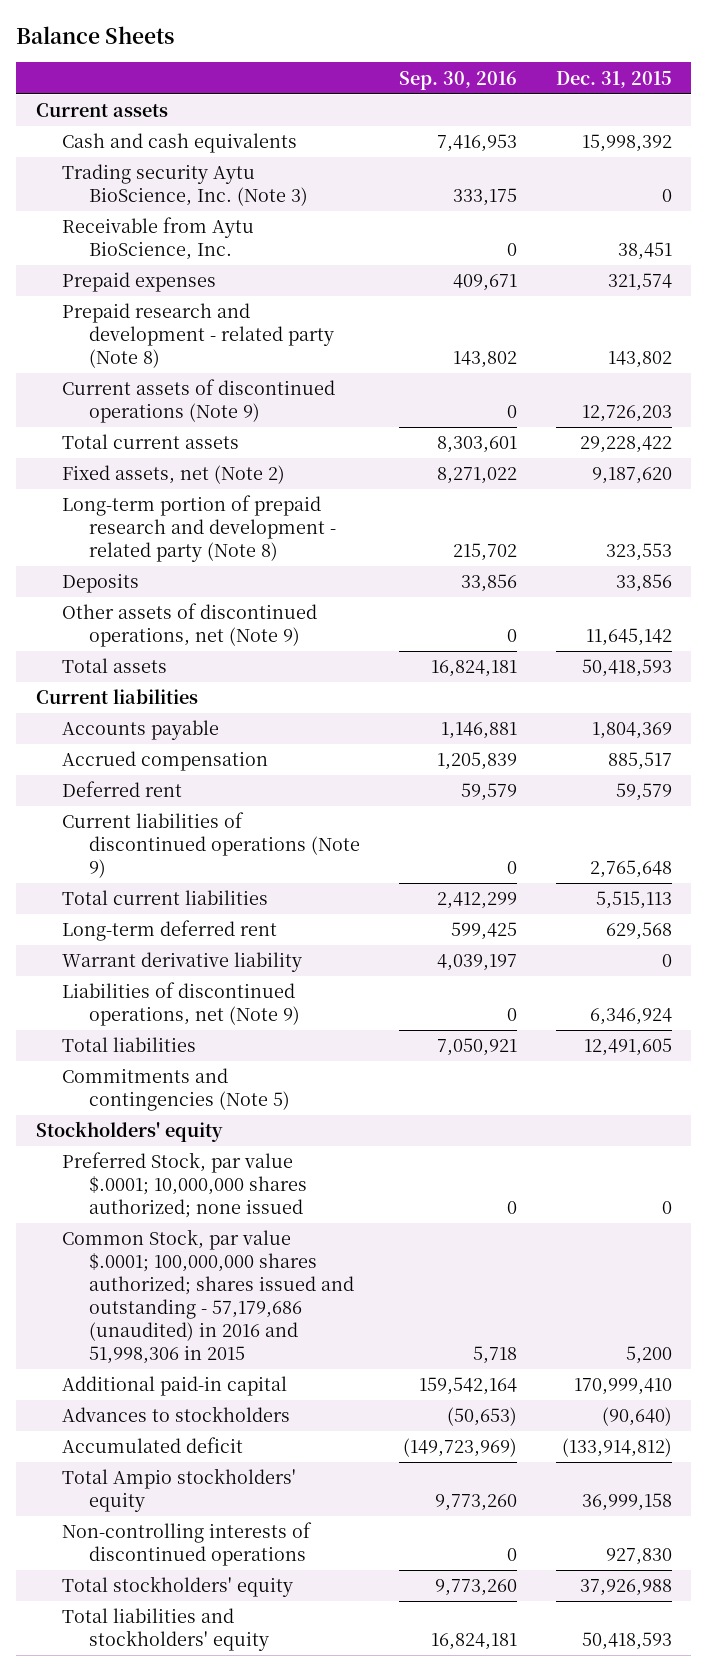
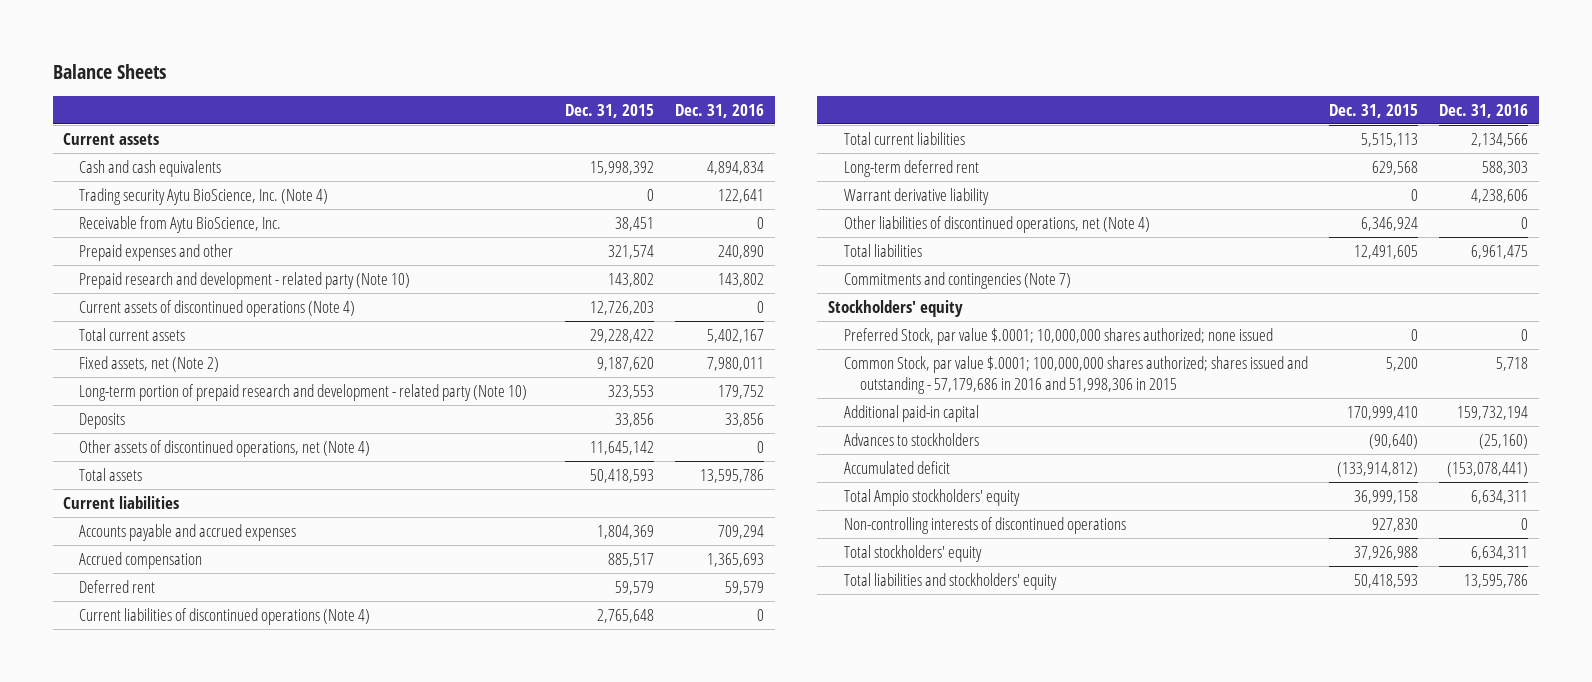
- | Sep. 30, 2016 | Dec. 31, 2015
+ | Dec. 31, 2015 | Dec. 31, 2016
- Trading security Aytu BioScience, Inc. (Note 3) | 333,175 | 0
+ Trading security Aytu BioScience, Inc. (Note 4) | 0 | 122,641
- Prepaid expenses | 409,671 | 321,574
- Prepaid research and development - related party (Note 8) | 143,802 | 143,802
- Current assets of discontinued operations (Note 9) | 0 | 12,726,203
+ Prepaid expenses and other | 321,574 | 240,890
+ Prepaid research and development - related party (Note 10) | 143,802 | 143,802
+ Current assets of discontinued operations (Note 4) | 12,726,203 | 0
- Long-term portion of prepaid research and development - related party (Note 8) | 215,702 | 323,553
+ Long-term portion of prepaid research and development - related party (Note 10) | 323,553 | 179,752
- Other assets of discontinued operations, net (Note 9) | 0 | 11,645,142
+ Other assets of discontinued operations, net (Note 4) | 11,645,142 | 0
- Accounts payable | 1,146,881 | 1,804,369
+ Accounts payable and accrued expenses | 1,804,369 | 709,294
- Current liabilities of discontinued operations (Note 9) | 0 | 2,765,648
+ Current liabilities of discontinued operations (Note 4) | 2,765,648 | 0
- Liabilities of discontinued operations, net (Note 9) | 0 | 6,346,924
+ Other liabilities of discontinued operations, net (Note 4) | 6,346,924 | 0
- Commitments and contingencies (Note 5)
+ Commitments and contingencies (Note 7)
- Common Stock, par value $.0001; 100,000,000 shares authorized; shares issued and outstanding - 57,179,686 (unaudited) in 2016 and 51,998,306 in 2015 | 5,718 | 5,200
+ Common Stock, par value $.0001; 100,000,000 shares authorized; shares issued and outstanding - 57,179,686 in 2016 and 51,998,306 in 2015 | 5,200 | 5,718

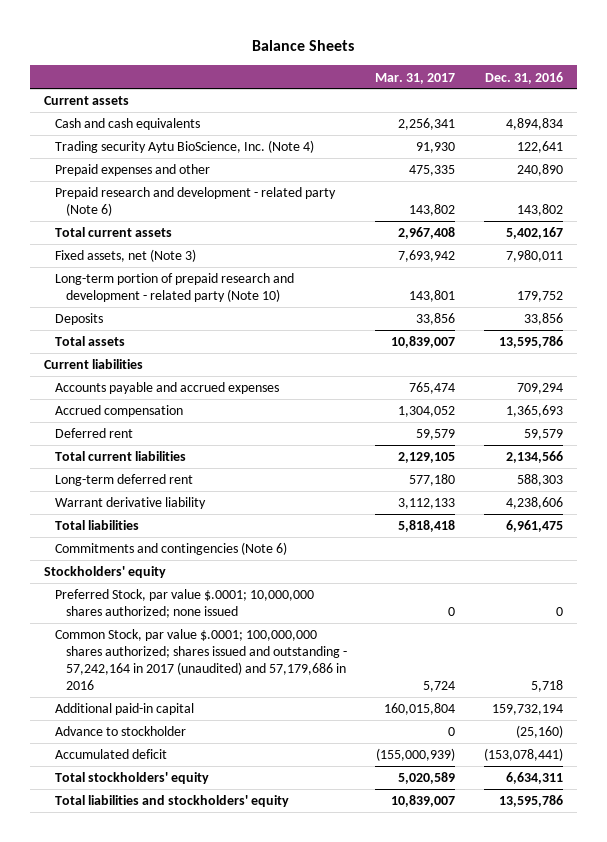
- | Dec. 31, 2015 | Dec. 31, 2016
+ | Mar. 31, 2017 | Dec. 31, 2016
- Receivable from Aytu BioScience, Inc. | 38,451 | 0
- Prepaid research and development - related party (Note 10) | 143,802 | 143,802
- Current assets of discontinued operations (Note 4) | 12,726,203 | 0
+ Prepaid research and development - related party (Note 6) | 143,802 | 143,802
- Fixed assets, net (Note 2) | 9,187,620 | 7,980,011
+ Fixed assets, net (Note 3) | 7,693,942 | 7,980,011
- Other assets of discontinued operations, net (Note 4) | 11,645,142 | 0
- Current liabilities of discontinued operations (Note 4) | 2,765,648 | 0
- Other liabilities of discontinued operations, net (Note 4) | 6,346,924 | 0
- Commitments and contingencies (Note 7)
+ Commitments and contingencies (Note 6)
- Common Stock, par value $.0001; 100,000,000 shares authorized; shares issued and outstanding - 57,179,686 in 2016 and 51,998,306 in 2015 | 5,200 | 5,718
+ Common Stock, par value $.0001; 100,000,000 shares authorized; shares issued and outstanding - 57,242,164 in 2017 (unaudited) and 57,179,686 in 2016 | 5,724 | 5,718
- Advances to stockholders | (90,640) | (25,160)
+ Advance to stockholder | 0 | (25,160)
- Total Ampio stockholders' equity | 36,999,158 | 6,634,311
- Non-controlling interests of discontinued operations | 927,830 | 0

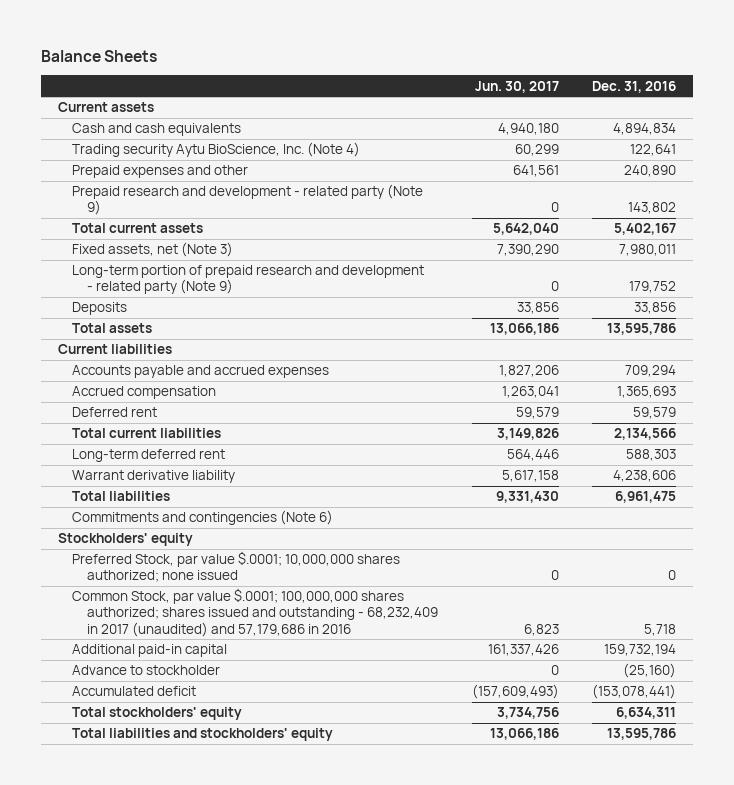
- | Mar. 31, 2017 | Dec. 31, 2016
+ | Jun. 30, 2017 | Dec. 31, 2016
- Prepaid research and development - related party (Note 6) | 143,802 | 143,802
+ Prepaid research and development - related party (Note 9) | 0 | 143,802
- Long-term portion of prepaid research and development - related party (Note 10) | 143,801 | 179,752
+ Long-term portion of prepaid research and development - related party (Note 9) | 0 | 179,752
- Common Stock, par value $.0001; 100,000,000 shares authorized; shares issued and outstanding - 57,242,164 in 2017 (unaudited) and 57,179,686 in 2016 | 5,724 | 5,718
+ Common Stock, par value $.0001; 100,000,000 shares authorized; shares issued and outstanding - 68,232,409 in 2017 (unaudited) and 57,179,686 in 2016 | 6,823 | 5,718

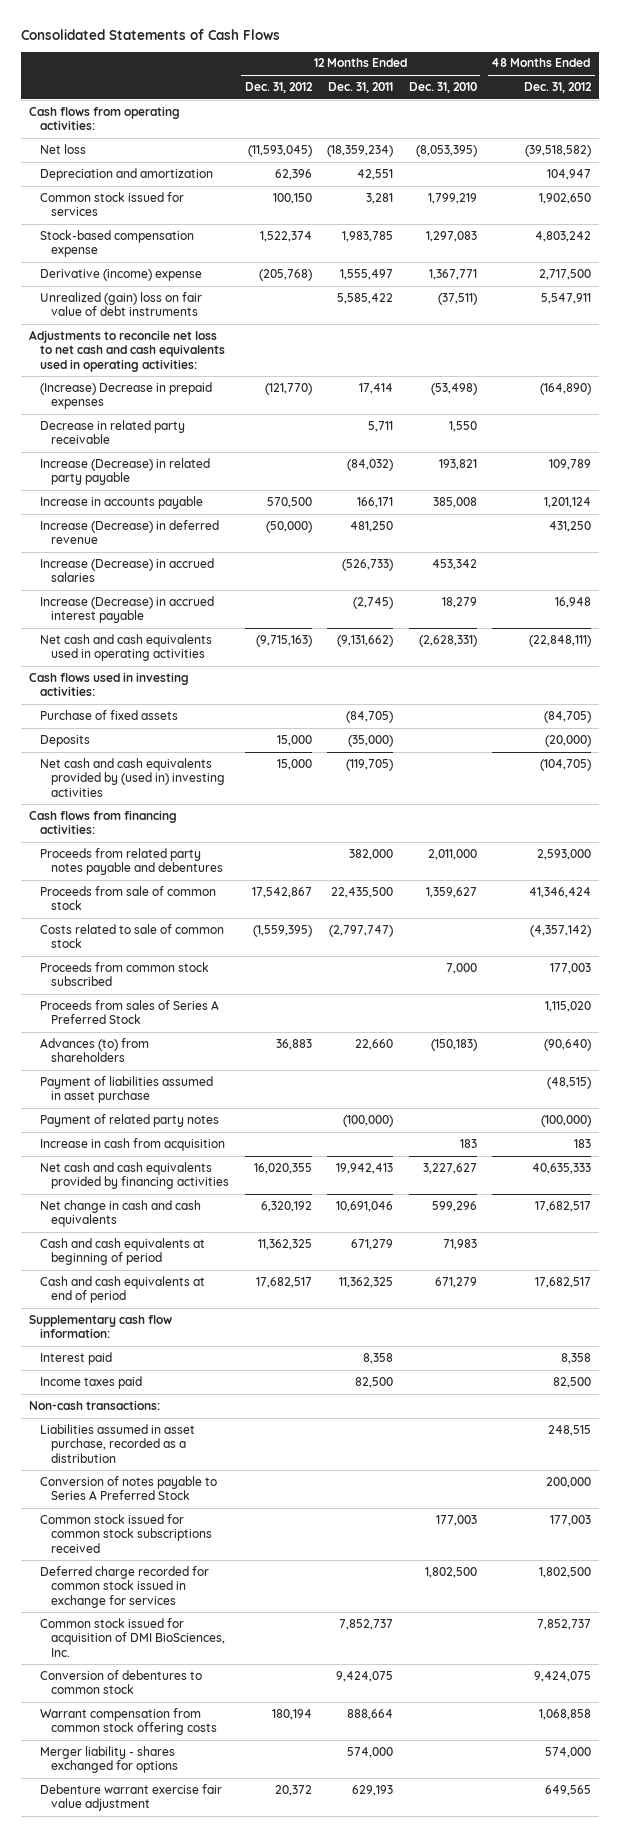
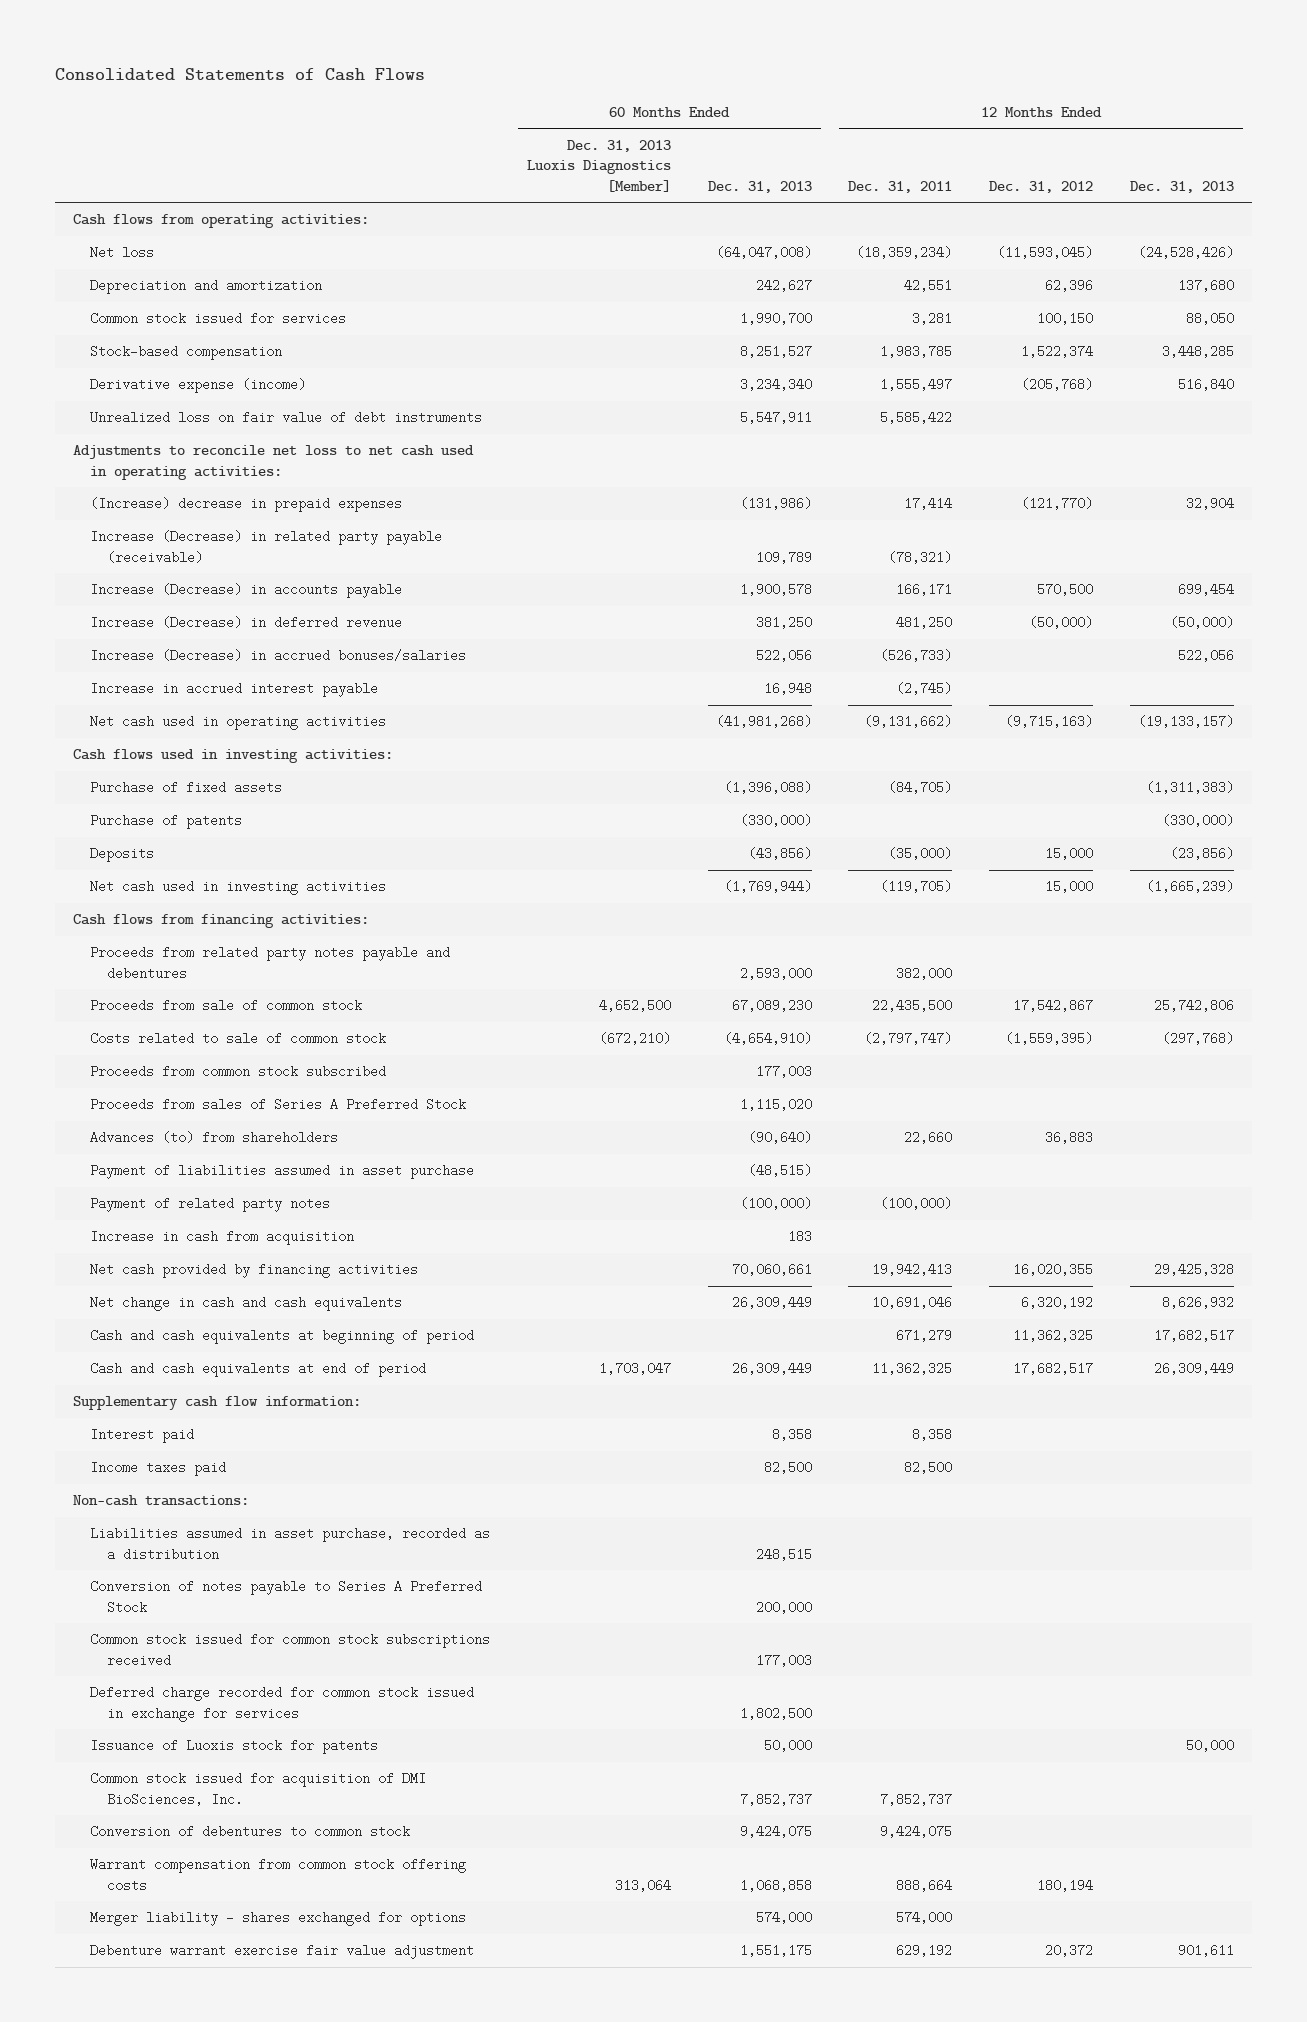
- | 12 Months Ended Dec. 31, 2012 | 12 Months Ended Dec. 31, 2011 | 12 Months Ended Dec. 31, 2010 | 48 Months Ended Dec. 31, 2012
+ | 60 Months Ended Dec. 31, 2013 Luoxis Diagnostics [Member] | 60 Months Ended Dec. 31, 2013 | 12 Months Ended Dec. 31, 2011 | 12 Months Ended Dec. 31, 2012 | 12 Months Ended Dec. 31, 2013
- Stock-based compensation expense | 1,522,374 | 1,983,785 | 1,297,083 | 4,803,242
- Derivative (income) expense | (205,768) | 1,555,497 | 1,367,771 | 2,717,500
- Unrealized (gain) loss on fair value of debt instruments | | 5,585,422 | (37,511) | 5,547,911
- Adjustments to reconcile net loss to net cash and cash equivalents used in operating activities:
- (Increase) Decrease in prepaid expenses | (121,770) | 17,414 | (53,498) | (164,890)
- Decrease in related party receivable | | 5,711 | 1,550 |
- Increase (Decrease) in related party payable | | (84,032) | 193,821 | 109,789
- Increase in accounts payable | 570,500 | 166,171 | 385,008 | 1,201,124
+ Stock-based compensation | | 8,251,527 | 1,983,785 | 1,522,374 | 3,448,285
+ Derivative expense (income) | | 3,234,340 | 1,555,497 | (205,768) | 516,840
+ Unrealized loss on fair value of debt instruments | | 5,547,911 | 5,585,422 | |
+ Adjustments to reconcile net loss to net cash used in operating activities:
+ (Increase) decrease in prepaid expenses | | (131,986) | 17,414 | (121,770) | 32,904
+ Increase (Decrease) in related party payable (receivable) | | 109,789 | (78,321) | |
+ Increase (Decrease) in accounts payable | | 1,900,578 | 166,171 | 570,500 | 699,454
- Increase (Decrease) in accrued salaries | | (526,733) | 453,342 |
- Increase (Decrease) in accrued interest payable | | (2,745) | 18,279 | 16,948
- Net cash and cash equivalents used in operating activities | (9,715,163) | (9,131,662) | (2,628,331) | (22,848,111)
+ Increase (Decrease) in accrued bonuses/salaries | | 522,056 | (526,733) | | 522,056
+ Increase in accrued interest payable | | 16,948 | (2,745) | |
+ Net cash used in operating activities | | (41,981,268) | (9,131,662) | (9,715,163) | (19,133,157)
+ Purchase of patents | | (330,000) | | | (330,000)
- Net cash and cash equivalents provided by (used in) investing activities | 15,000 | (119,705) | | (104,705)
+ Net cash used in investing activities | | (1,769,944) | (119,705) | 15,000 | (1,665,239)
- Net cash and cash equivalents provided by financing activities | 16,020,355 | 19,942,413 | 3,227,627 | 40,635,333
+ Net cash provided by financing activities | | 70,060,661 | 19,942,413 | 16,020,355 | 29,425,328
+ Issuance of Luoxis stock for patents | | 50,000 | | | 50,000
- Debenture warrant exercise fair value adjustment | 20,372 | 629,193 | | 649,565
+ Debenture warrant exercise fair value adjustment | | 1,551,175 | 629,192 | 20,372 | 901,611

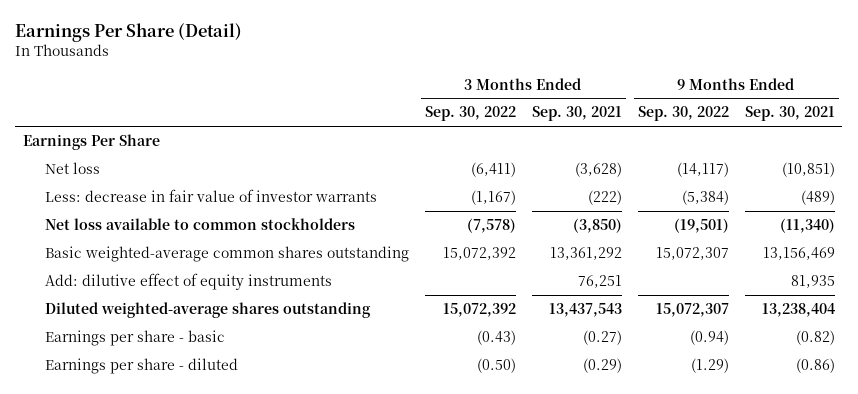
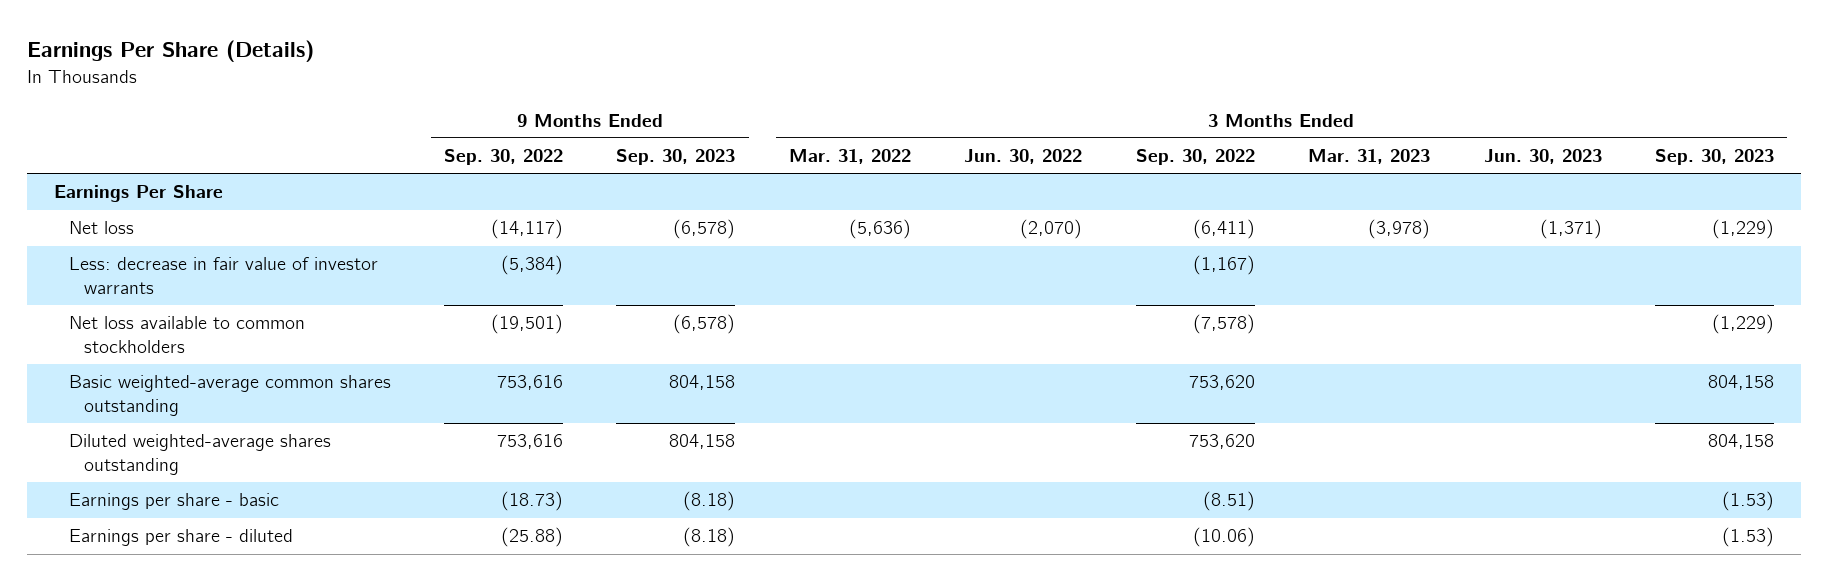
- Earnings Per Share (Detail)
+ Earnings Per Share (Details)
- | 3 Months Ended Sep. 30, 2022 | 3 Months Ended Sep. 30, 2021 | 9 Months Ended Sep. 30, 2022 | 9 Months Ended Sep. 30, 2021
+ | 9 Months Ended Sep. 30, 2022 | 9 Months Ended Sep. 30, 2023 | 3 Months Ended Mar. 31, 2022 | 3 Months Ended Jun. 30, 2022 | 3 Months Ended Sep. 30, 2022 | 3 Months Ended Mar. 31, 2023 | 3 Months Ended Jun. 30, 2023 | 3 Months Ended Sep. 30, 2023
- Basic weighted-average common shares outstanding | 15,072,392 | 13,361,292 | 15,072,307 | 13,156,469
- Add: dilutive effect of equity instruments | | 76,251 | | 81,935
- Diluted weighted-average shares outstanding | 15,072,392 | 13,437,543 | 15,072,307 | 13,238,404
- Earnings per share - basic | (0.43) | (0.27) | (0.94) | (0.82)
- Earnings per share - diluted | (0.50) | (0.29) | (1.29) | (0.86)
+ Basic weighted-average common shares outstanding | 753,616 | 804,158 | | | 753,620 | | | 804,158
+ Diluted weighted-average shares outstanding | 753,616 | 804,158 | | | 753,620 | | | 804,158
+ Earnings per share - basic | (18.73) | (8.18) | | | (8.51) | | | (1.53)
+ Earnings per share - diluted | (25.88) | (8.18) | | | (10.06) | | | (1.53)

